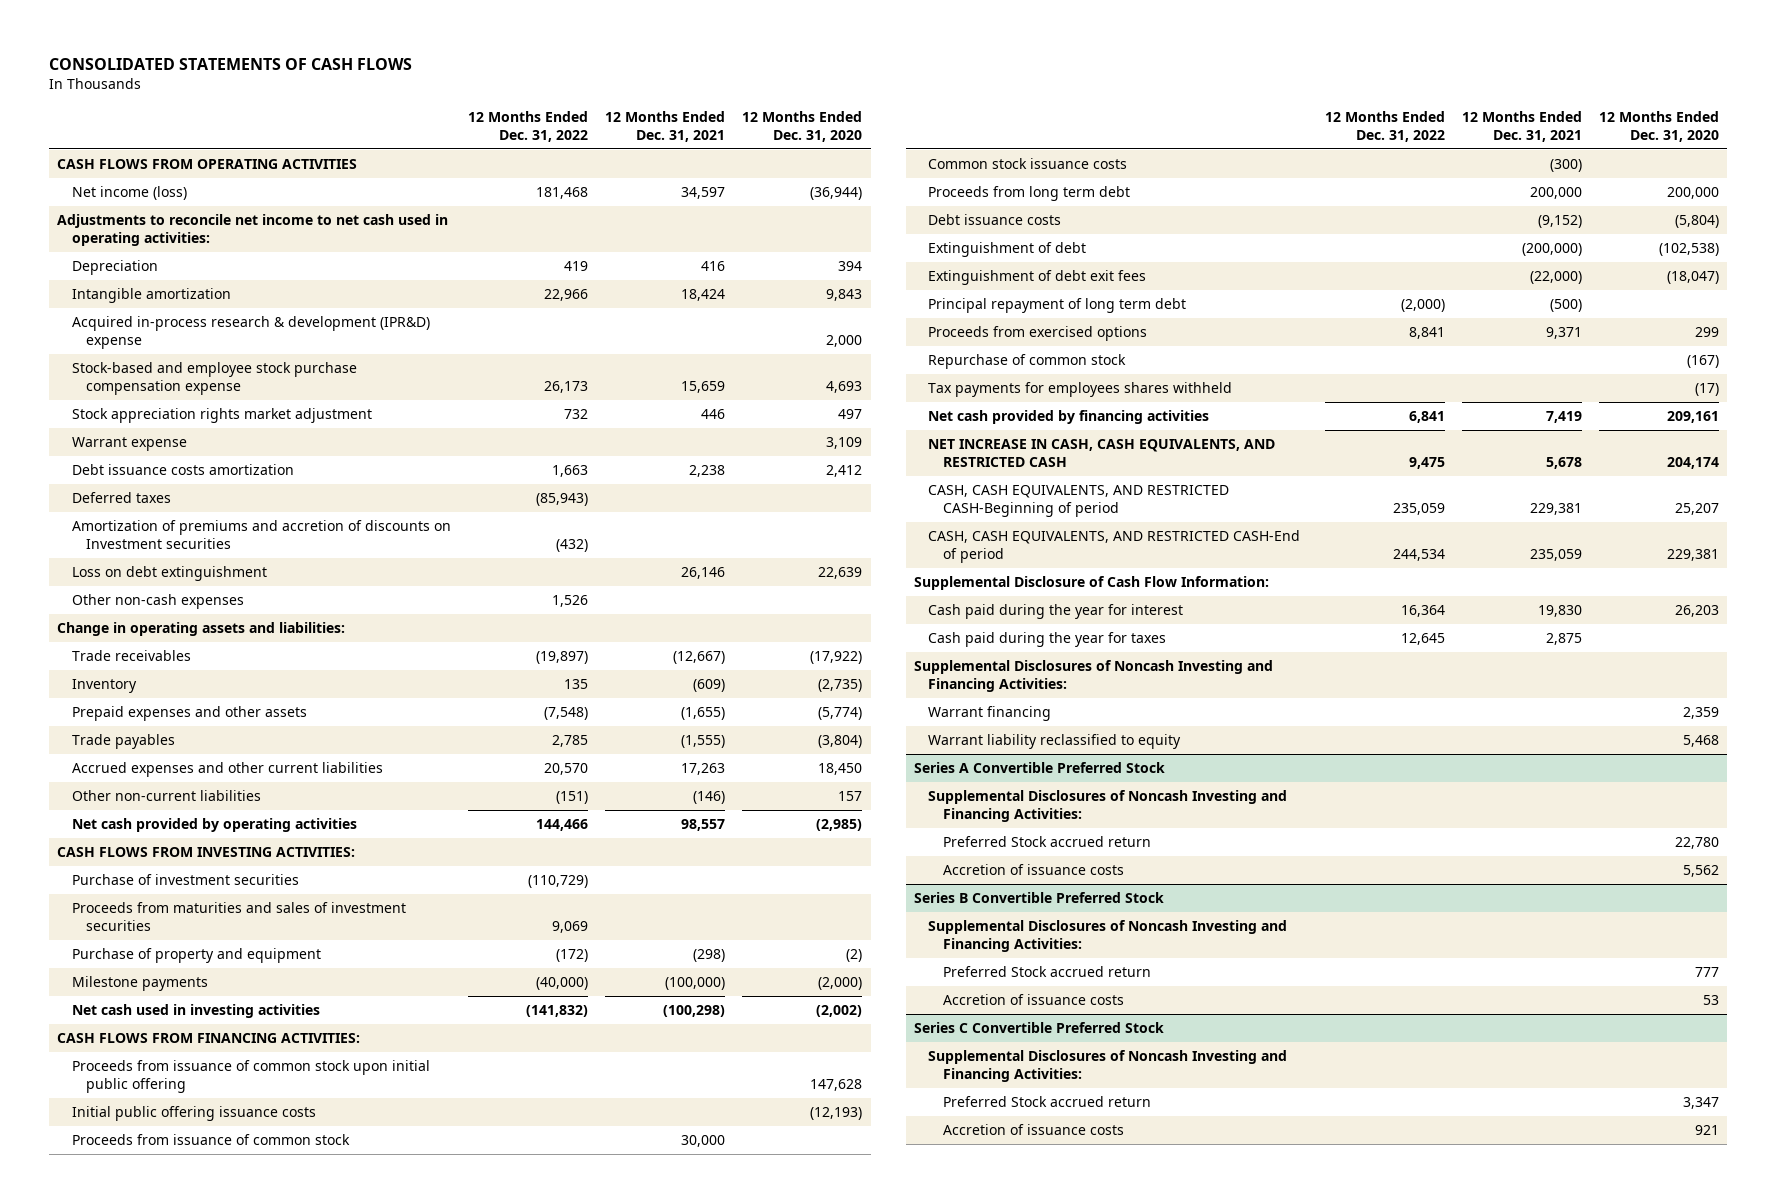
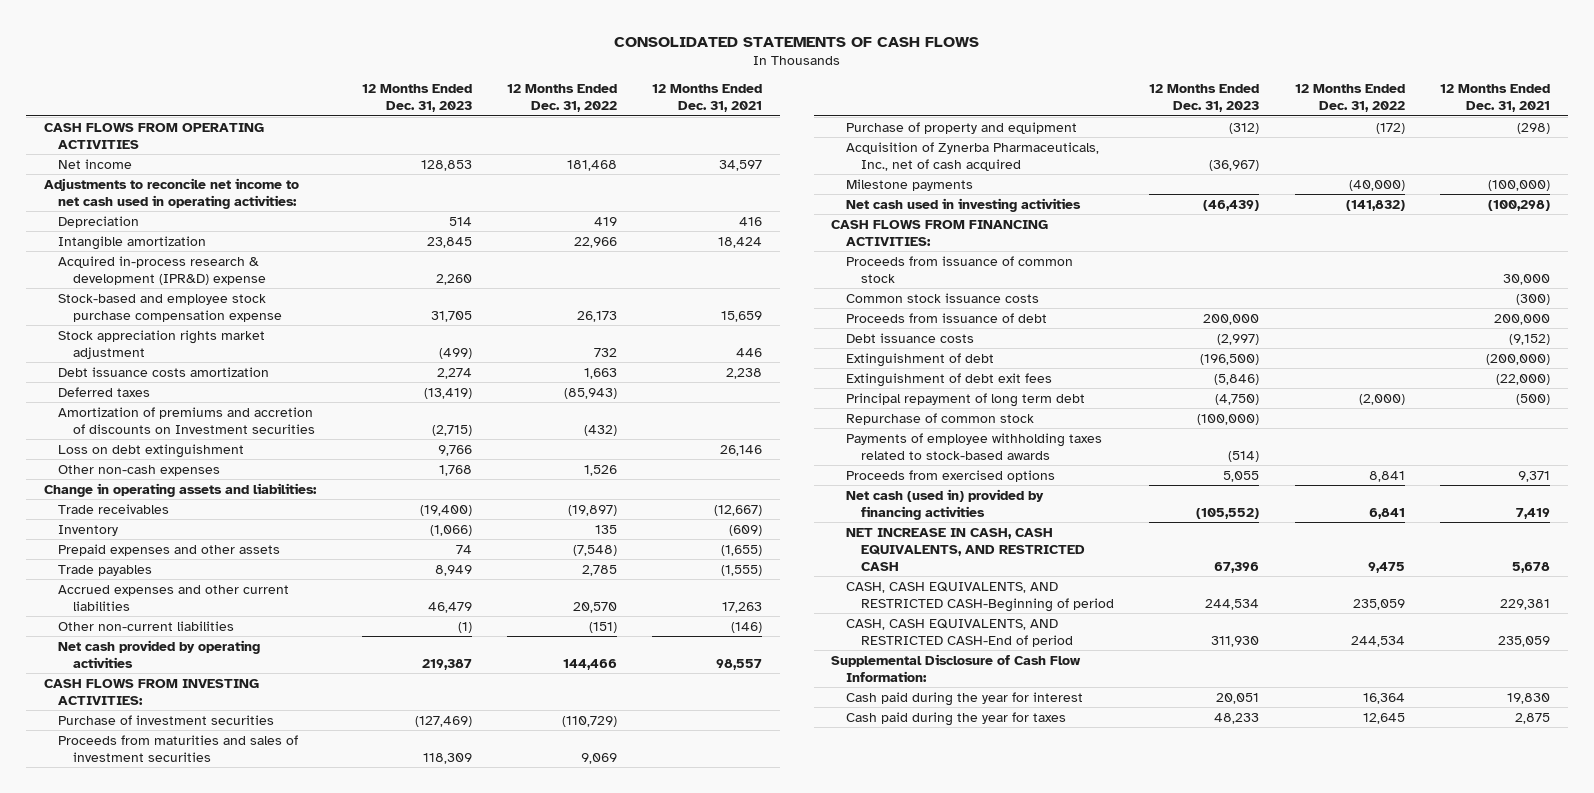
- | 12 Months Ended Dec. 31, 2022 | 12 Months Ended Dec. 31, 2021 | 12 Months Ended Dec. 31, 2020
+ | 12 Months Ended Dec. 31, 2023 | 12 Months Ended Dec. 31, 2022 | 12 Months Ended Dec. 31, 2021
- Net income (loss) | 181,468 | 34,597 | (36,944)
+ Net income | 128,853 | 181,468 | 34,597
- Warrant expense | | | 3,109
+ Acquisition of Zynerba Pharmaceuticals, Inc., net of cash acquired | (36,967) | |
- Proceeds from issuance of common stock upon initial public offering | | | 147,628
- Initial public offering issuance costs | | | (12,193)
- Proceeds from long term debt | | 200,000 | 200,000
+ Proceeds from issuance of debt | 200,000 | | 200,000
- Tax payments for employees shares withheld | | | (17)
- Net cash provided by financing activities | 6,841 | 7,419 | 209,161
+ Payments of employee withholding taxes related to stock-based awards | (514) | |
moved down: Proceeds from exercised options | 5,055 | 8,841 | 9,371
+ Net cash (used in) provided by financing activities | (105,552) | 6,841 | 7,419
- Supplemental Disclosures of Noncash Investing and Financing Activities:
- Warrant financing | | | 2,359
- Warrant liability reclassified to equity | | | 5,468
- Series A Convertible Preferred Stock
- Supplemental Disclosures of Noncash Investing and Financing Activities:
- Preferred Stock accrued return | | | 22,780
- Accretion of issuance costs | | | 5,562
- Series B Convertible Preferred Stock
- Supplemental Disclosures of Noncash Investing and Financing Activities:
- Preferred Stock accrued return | | | 777
- Accretion of issuance costs | | | 53
- Series C Convertible Preferred Stock
- Supplemental Disclosures of Noncash Investing and Financing Activities:
- Preferred Stock accrued return | | | 3,347
- Accretion of issuance costs | | | 921

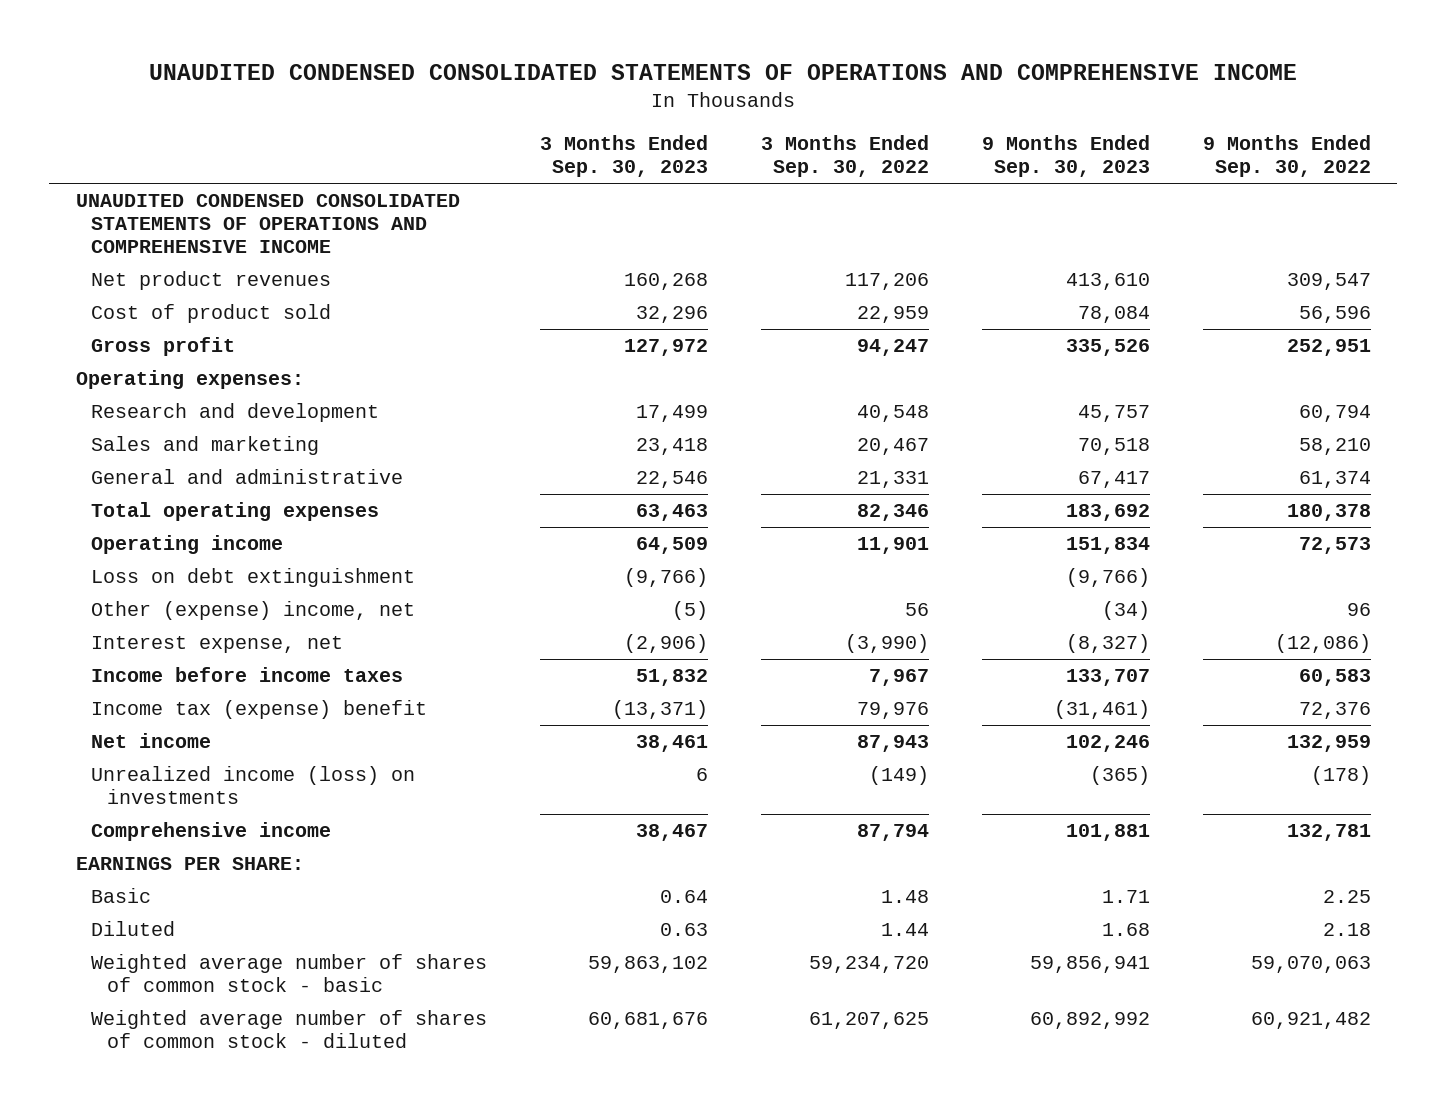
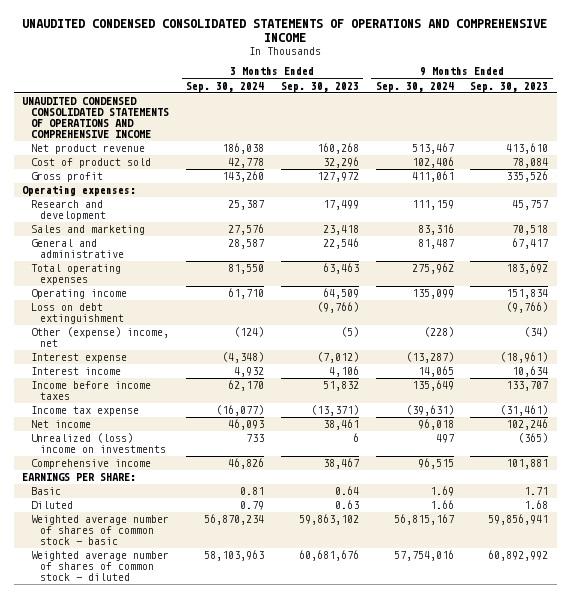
- | 3 Months Ended Sep. 30, 2023 | 3 Months Ended Sep. 30, 2022 | 9 Months Ended Sep. 30, 2023 | 9 Months Ended Sep. 30, 2022
+ | 3 Months Ended Sep. 30, 2024 | 3 Months Ended Sep. 30, 2023 | 9 Months Ended Sep. 30, 2024 | 9 Months Ended Sep. 30, 2023
- Net product revenues | 160,268 | 117,206 | 413,610 | 309,547
+ Net product revenue | 186,038 | 160,268 | 513,467 | 413,610
- Interest expense, net | (2,906) | (3,990) | (8,327) | (12,086)
+ Interest expense | (4,348) | (7,012) | (13,287) | (18,961)
+ Interest income | 4,932 | 4,106 | 14,065 | 10,634
- Income tax (expense) benefit | (13,371) | 79,976 | (31,461) | 72,376
+ Income tax expense | (16,077) | (13,371) | (39,631) | (31,461)
- Unrealized income (loss) on investments | 6 | (149) | (365) | (178)
+ Unrealized (loss) income on investments | 733 | 6 | 497 | (365)

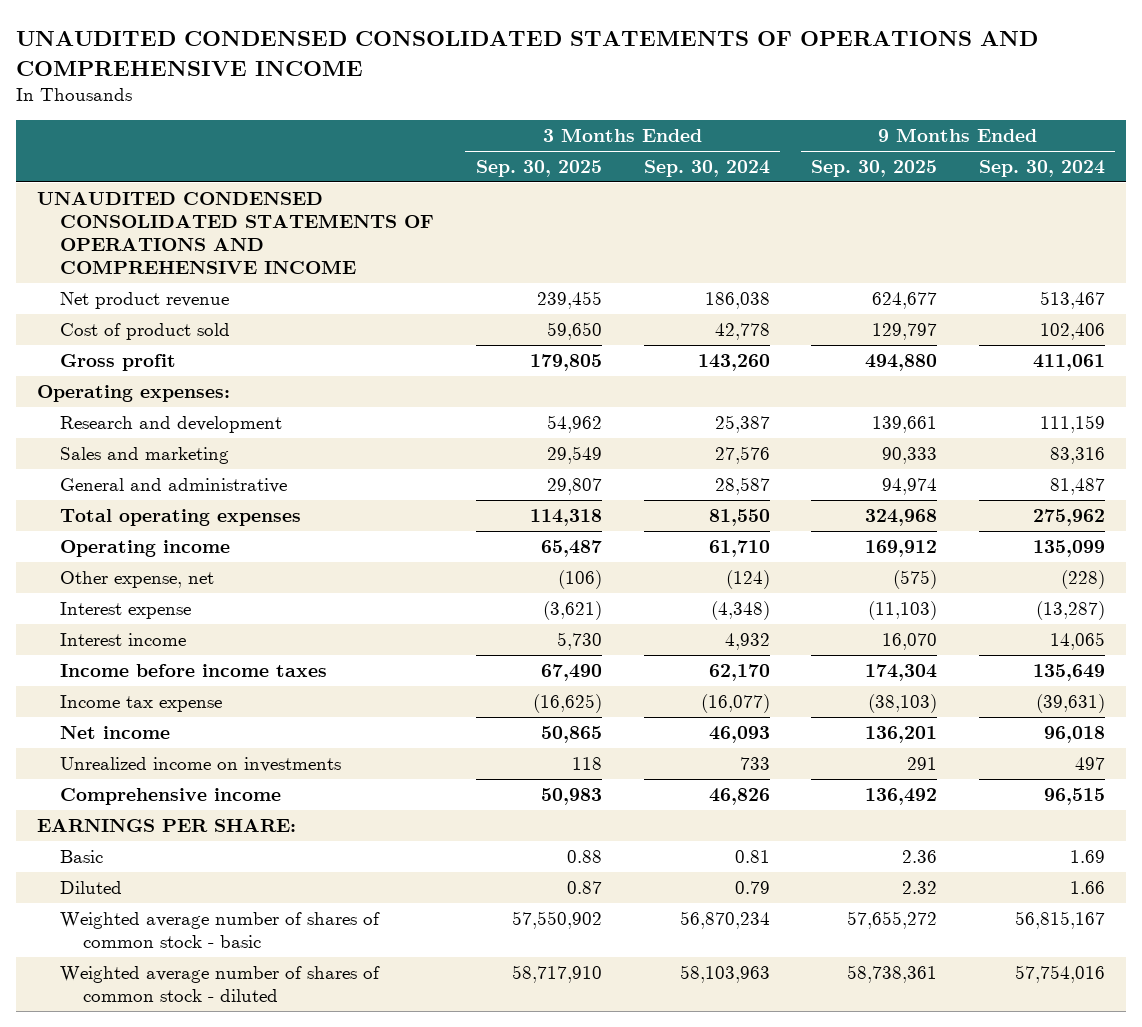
- | 3 Months Ended Sep. 30, 2024 | 3 Months Ended Sep. 30, 2023 | 9 Months Ended Sep. 30, 2024 | 9 Months Ended Sep. 30, 2023
+ | 3 Months Ended Sep. 30, 2025 | 3 Months Ended Sep. 30, 2024 | 9 Months Ended Sep. 30, 2025 | 9 Months Ended Sep. 30, 2024
- Loss on debt extinguishment | | (9,766) | | (9,766)
- Other (expense) income, net | (124) | (5) | (228) | (34)
+ Other expense, net | (106) | (124) | (575) | (228)
- Unrealized (loss) income on investments | 733 | 6 | 497 | (365)
+ Unrealized income on investments | 118 | 733 | 291 | 497

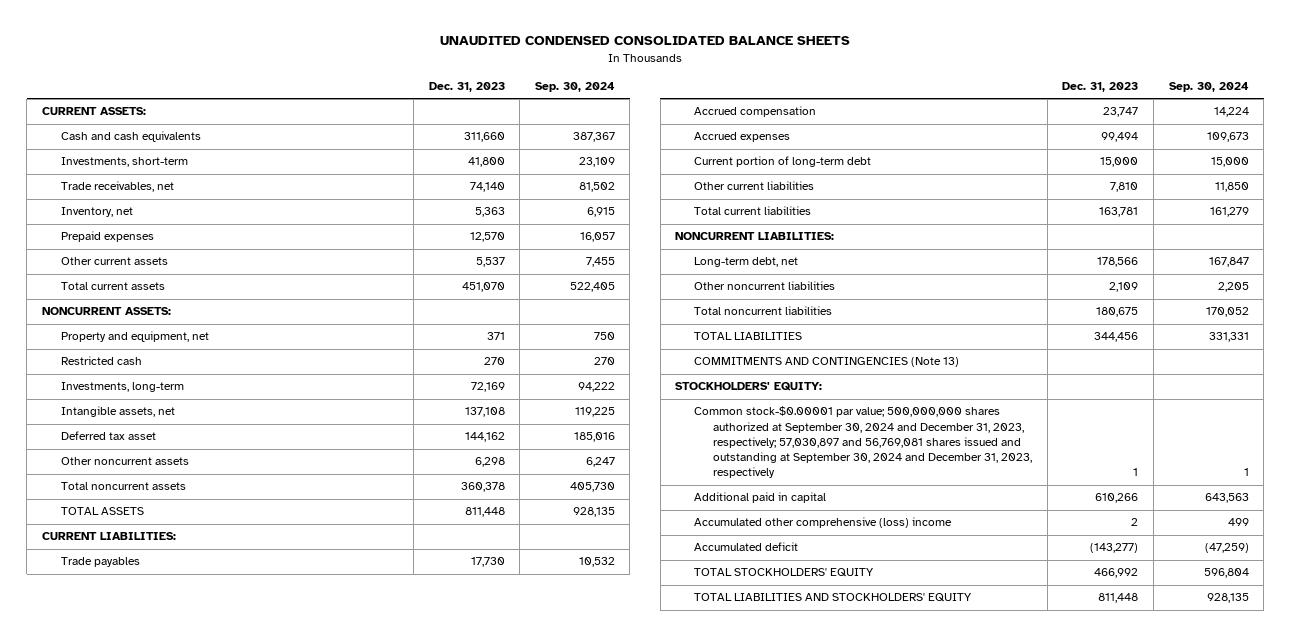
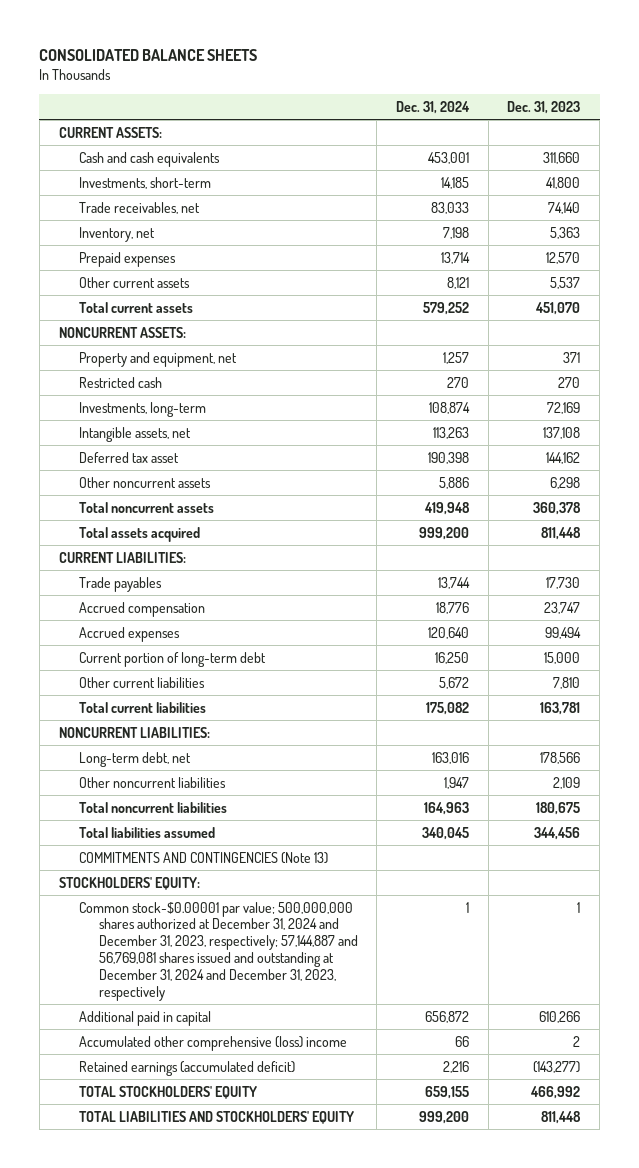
- UNAUDITED CONDENSED CONSOLIDATED BALANCE SHEETS
+ CONSOLIDATED BALANCE SHEETS
- | Dec. 31, 2023 | Sep. 30, 2024
+ | Dec. 31, 2024 | Dec. 31, 2023
- TOTAL ASSETS | 811,448 | 928,135
+ Total assets acquired | 999,200 | 811,448
- TOTAL LIABILITIES | 344,456 | 331,331
+ Total liabilities assumed | 340,045 | 344,456
- Common stock-$0.00001 par value; 500,000,000 shares authorized at September 30, 2024 and December 31, 2023, respectively; 57,030,897 and 56,769,081 shares issued and outstanding at September 30, 2024 and December 31, 2023, respectively | 1 | 1
+ Common stock-$0.00001 par value; 500,000,000 shares authorized at December 31, 2024 and December 31, 2023, respectively; 57,144,887 and 56,769,081 shares issued and outstanding at December 31, 2024 and December 31, 2023, respectively | 1 | 1
- Accumulated deficit | (143,277) | (47,259)
+ Retained earnings (accumulated deficit) | 2,216 | (143,277)

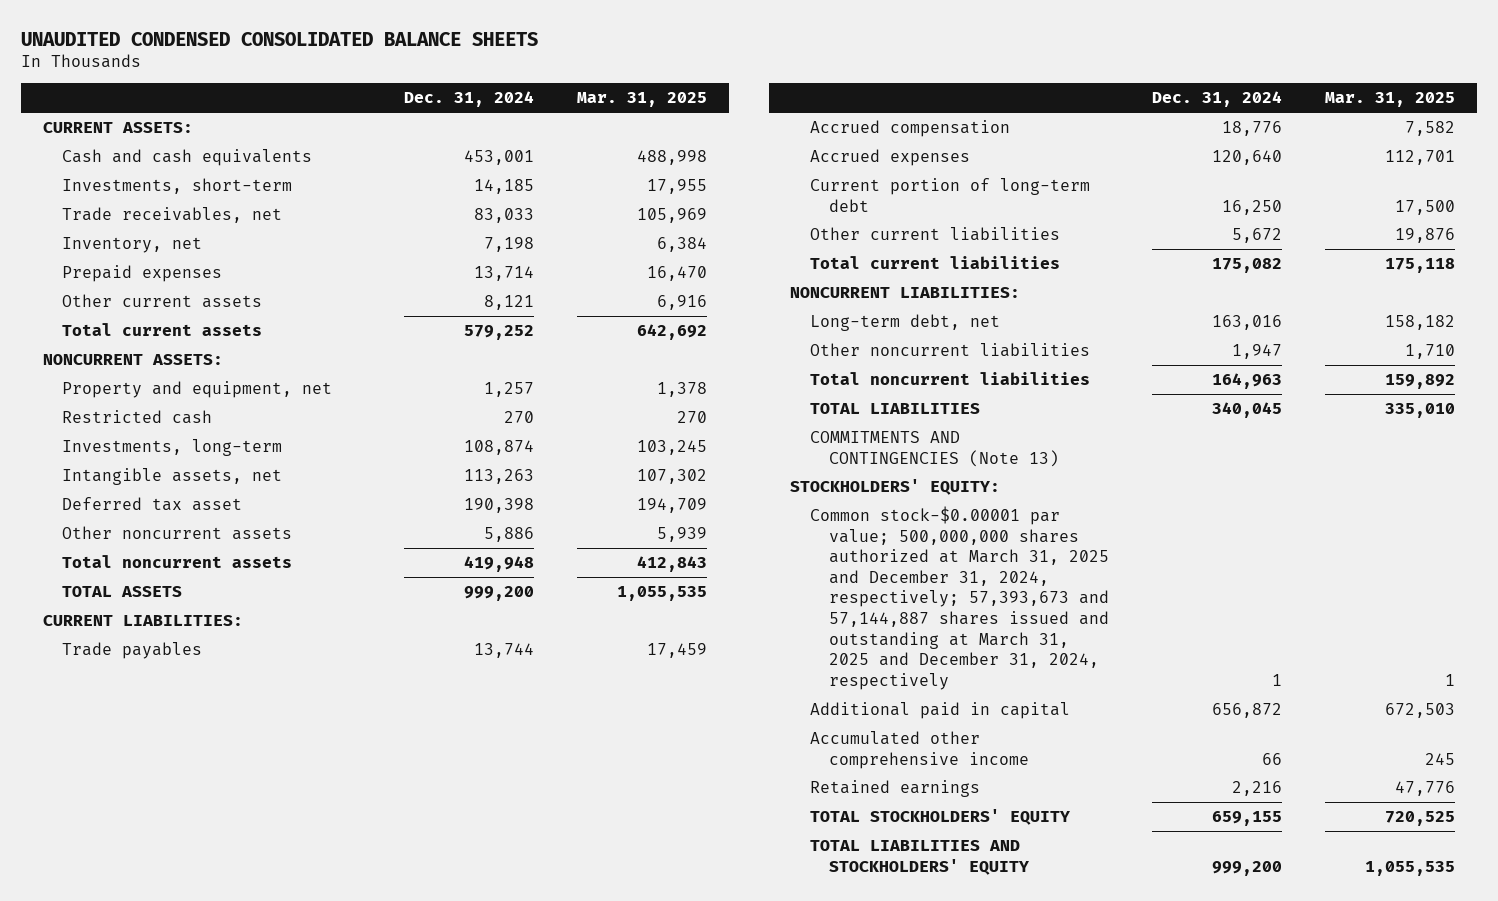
- CONSOLIDATED BALANCE SHEETS
+ UNAUDITED CONDENSED CONSOLIDATED BALANCE SHEETS
- | Dec. 31, 2024 | Dec. 31, 2023
+ | Dec. 31, 2024 | Mar. 31, 2025
- Total assets acquired | 999,200 | 811,448
+ TOTAL ASSETS | 999,200 | 1,055,535
- Total liabilities assumed | 340,045 | 344,456
+ TOTAL LIABILITIES | 340,045 | 335,010
- Common stock-$0.00001 par value; 500,000,000 shares authorized at December 31, 2024 and December 31, 2023, respectively; 57,144,887 and 56,769,081 shares issued and outstanding at December 31, 2024 and December 31, 2023, respectively | 1 | 1
+ Common stock-$0.00001 par value; 500,000,000 shares authorized at March 31, 2025 and December 31, 2024, respectively; 57,393,673 and 57,144,887 shares issued and outstanding at March 31, 2025 and December 31, 2024, respectively | 1 | 1
- Accumulated other comprehensive (loss) income | 66 | 2
- Retained earnings (accumulated deficit) | 2,216 | (143,277)
+ Accumulated other comprehensive income | 66 | 245
+ Retained earnings | 2,216 | 47,776

